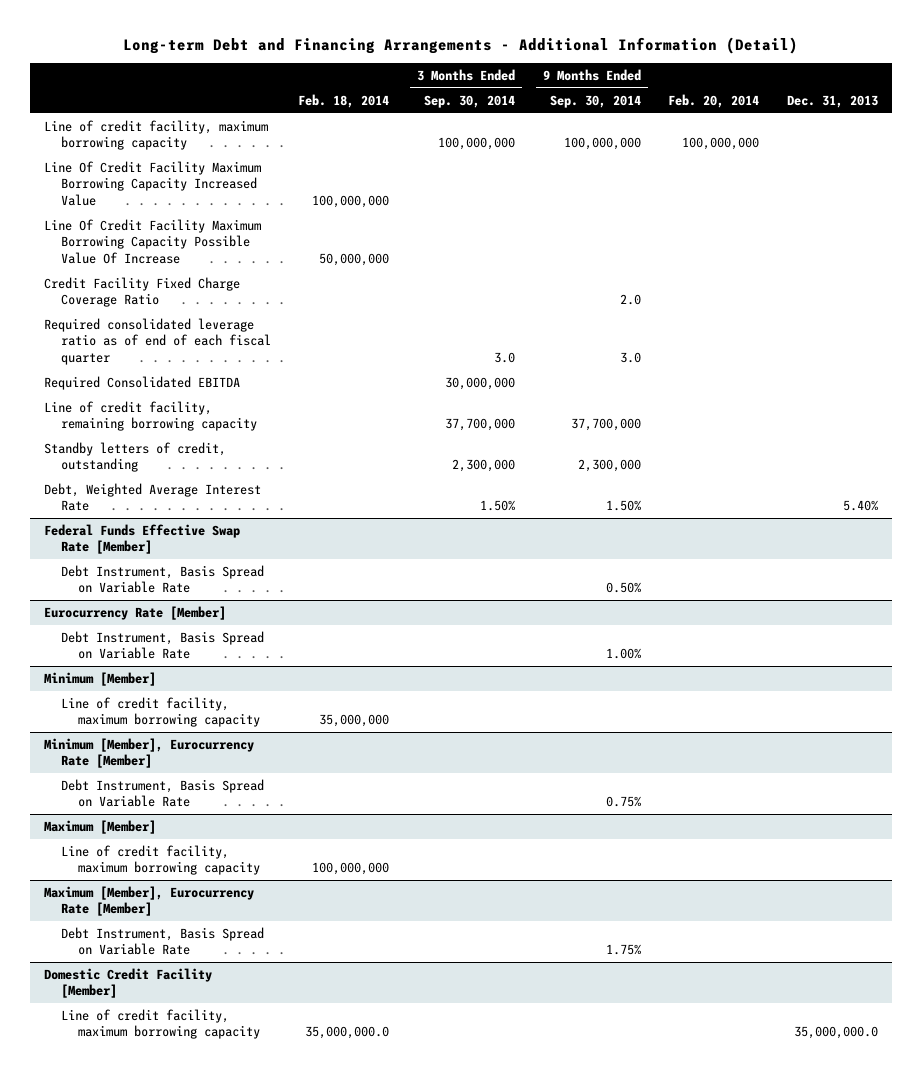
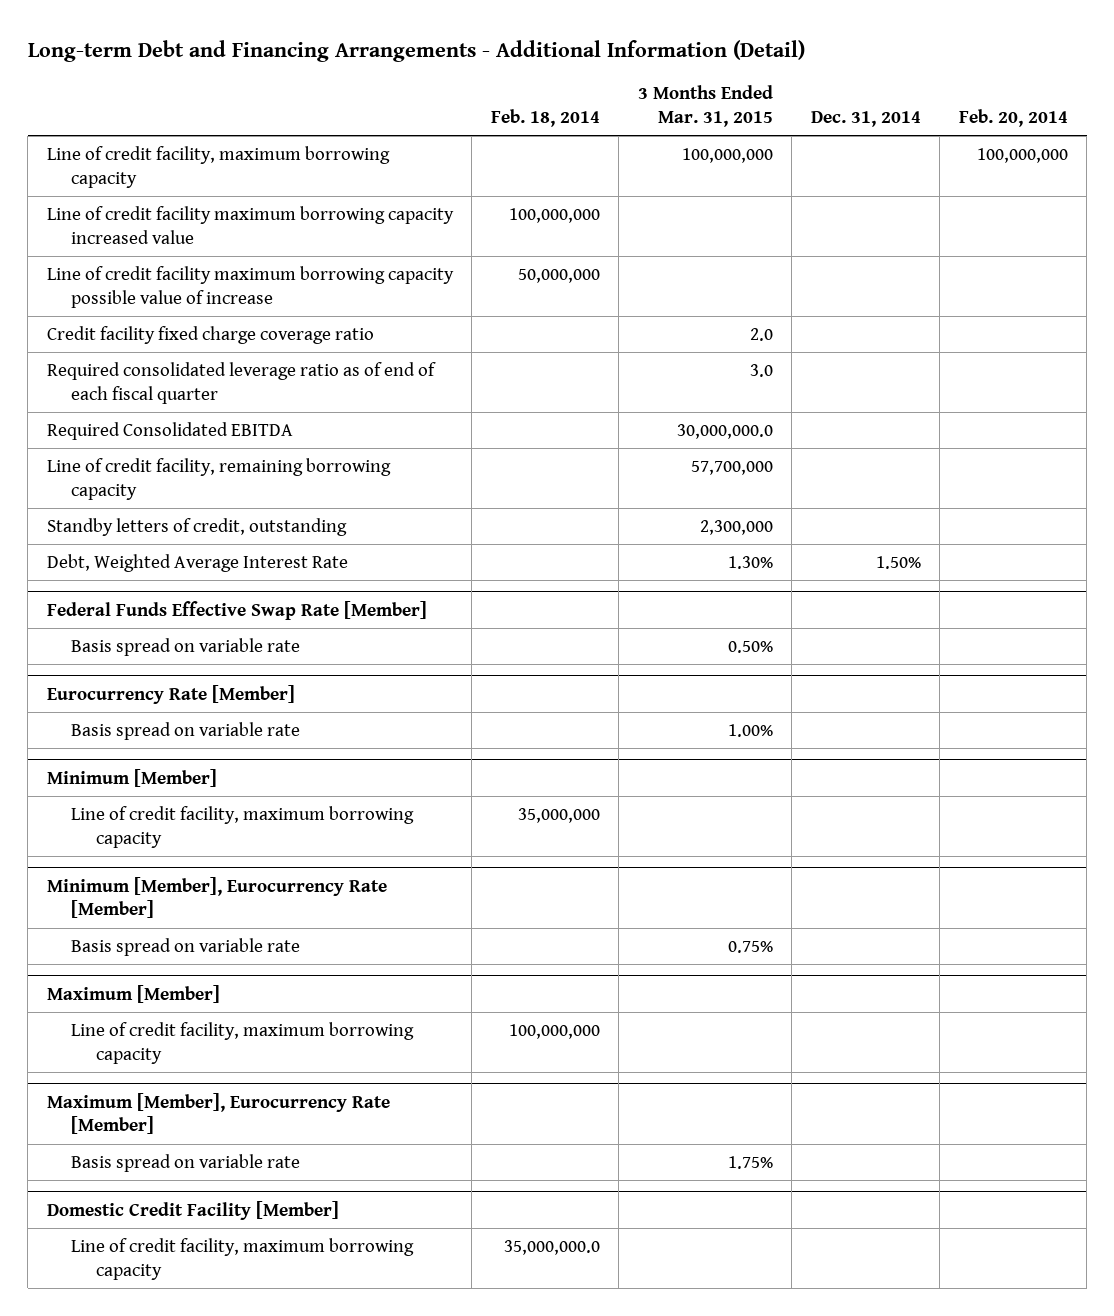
- | Feb. 18, 2014 | 3 Months Ended Sep. 30, 2014 | 9 Months Ended Sep. 30, 2014 | Feb. 20, 2014 | Dec. 31, 2013
+ | Feb. 18, 2014 | 3 Months Ended Mar. 31, 2015 | Dec. 31, 2014 | Feb. 20, 2014
- Line Of Credit Facility Maximum Borrowing Capacity Increased Value | 100,000,000 | | | |
- Line Of Credit Facility Maximum Borrowing Capacity Possible Value Of Increase | 50,000,000 | | | |
- Credit Facility Fixed Charge Coverage Ratio | | | 2.0 | |
+ Line of credit facility maximum borrowing capacity increased value | 100,000,000 | | |
+ Line of credit facility maximum borrowing capacity possible value of increase | 50,000,000 | | |
+ Credit facility fixed charge coverage ratio | | 2.0 | |
@ Federal Funds Effective Swap Rate [Member]
- Debt Instrument, Basis Spread on Variable Rate | | | 0.50% | |
+ Basis spread on variable rate | | 0.50% | |
@ Eurocurrency Rate [Member]
- Debt Instrument, Basis Spread on Variable Rate | | | 1.00% | |
+ Basis spread on variable rate | | 1.00% | |
@ Minimum [Member], Eurocurrency Rate [Member]
- Debt Instrument, Basis Spread on Variable Rate | | | 0.75% | |
+ Basis spread on variable rate | | 0.75% | |
@ Maximum [Member], Eurocurrency Rate [Member]
- Debt Instrument, Basis Spread on Variable Rate | | | 1.75% | |
+ Basis spread on variable rate | | 1.75% | |

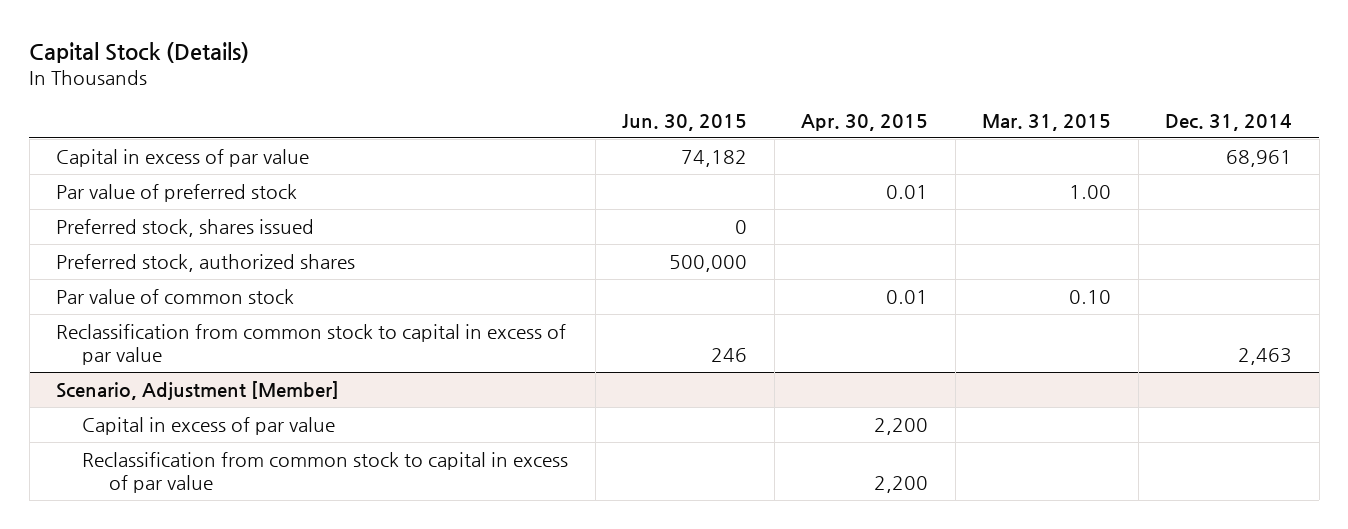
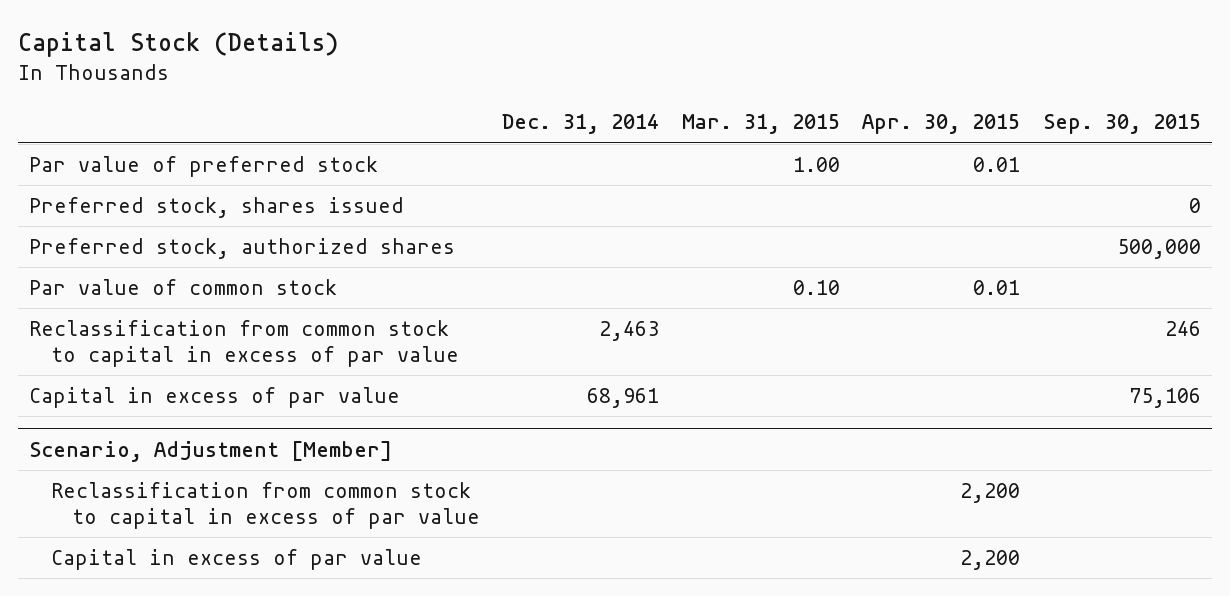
- | Jun. 30, 2015 | Apr. 30, 2015 | Mar. 31, 2015 | Dec. 31, 2014
+ | Dec. 31, 2014 | Mar. 31, 2015 | Apr. 30, 2015 | Sep. 30, 2015
moved down: Capital in excess of par value | 68,961 | | | 75,106
@ Scenario, Adjustment [Member]
moved down: Capital in excess of par value | | | 2,200 |

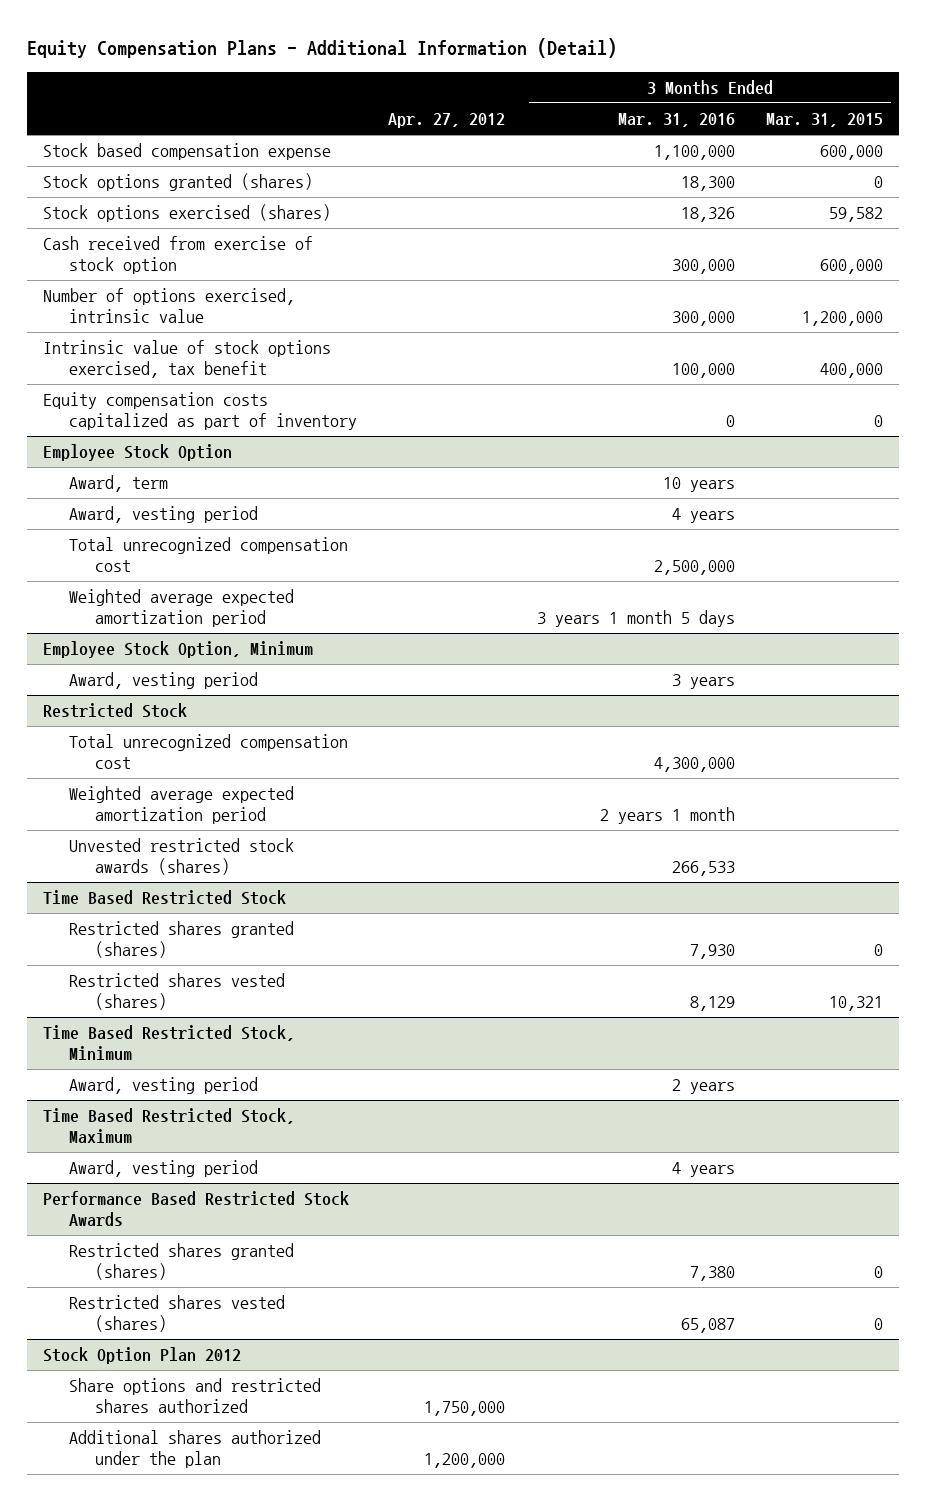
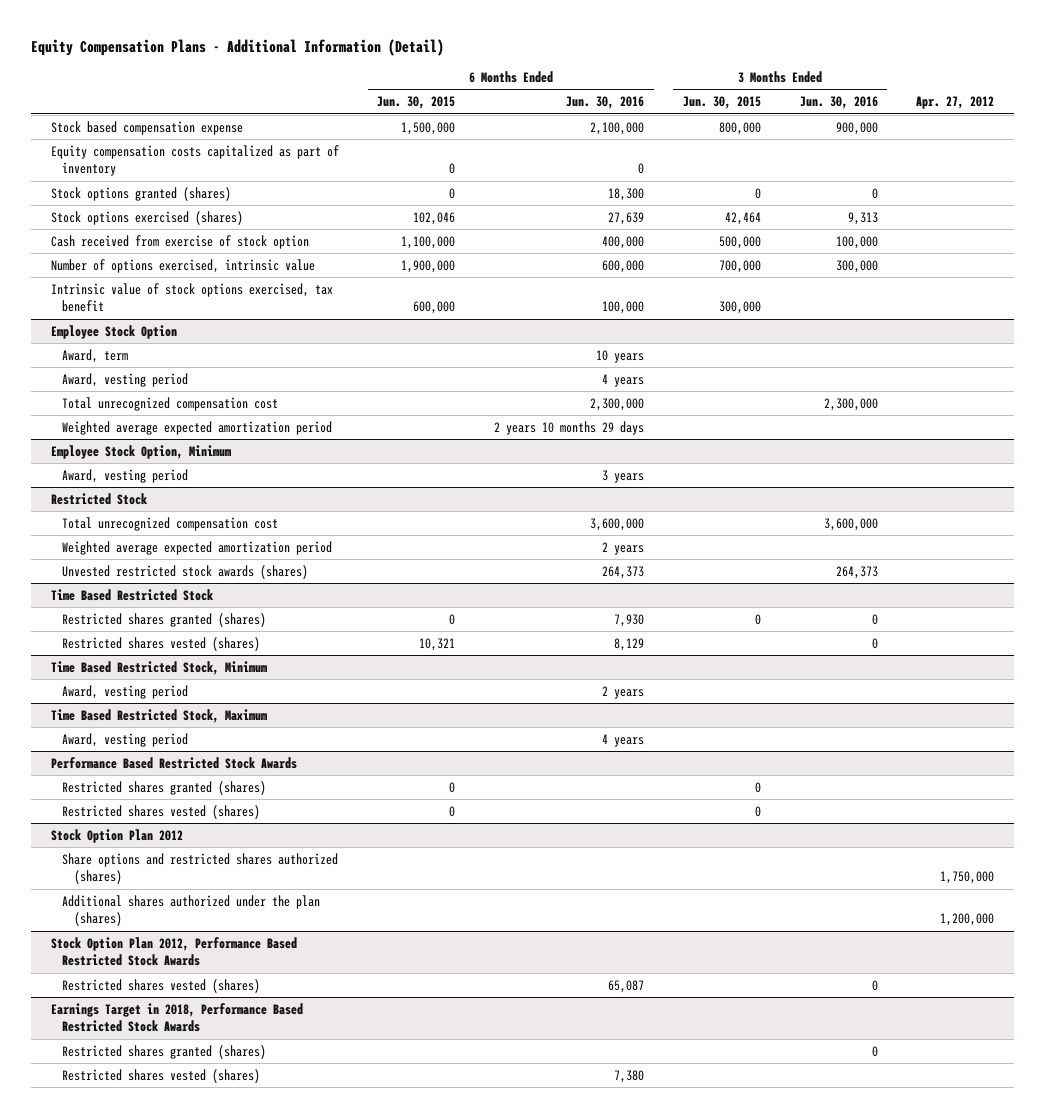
- | Apr. 27, 2012 | 3 Months Ended Mar. 31, 2016 | 3 Months Ended Mar. 31, 2015
+ | 6 Months Ended Jun. 30, 2015 | 6 Months Ended Jun. 30, 2016 | 3 Months Ended Jun. 30, 2015 | 3 Months Ended Jun. 30, 2016 | Apr. 27, 2012
moved up: Equity compensation costs capitalized as part of inventory | 0 | 0 | | |
@ Stock Option Plan 2012
- Share options and restricted shares authorized | 1,750,000 | |
- Additional shares authorized under the plan | 1,200,000 | |
+ Share options and restricted shares authorized (shares) | | | | | 1,750,000
+ Additional shares authorized under the plan (shares) | | | | | 1,200,000
+ Stock Option Plan 2012, Performance Based Restricted Stock Awards
+ Restricted shares vested (shares) | | 65,087 | | 0 |
+ Earnings Target in 2018, Performance Based Restricted Stock Awards
+ Restricted shares granted (shares) | | | | 0 |
+ Restricted shares vested (shares) | | 7,380 | | |

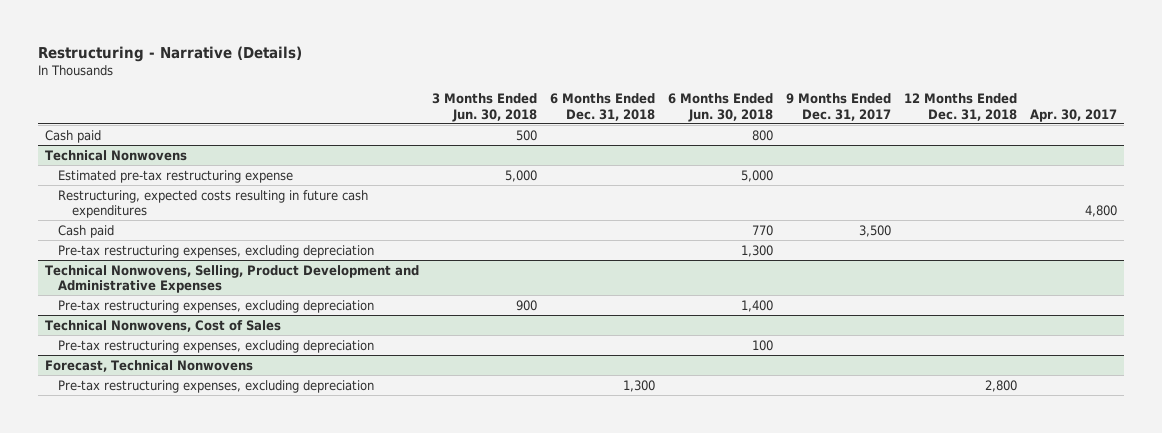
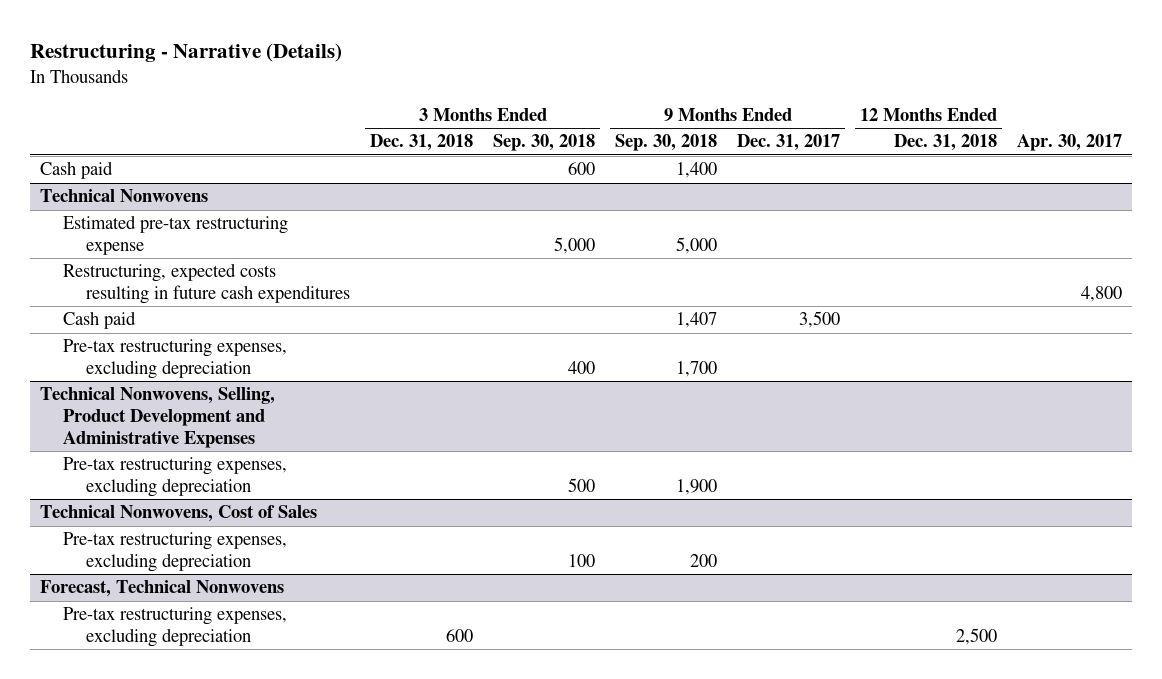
- | 3 Months Ended Jun. 30, 2018 | 6 Months Ended Dec. 31, 2018 | 6 Months Ended Jun. 30, 2018 | 9 Months Ended Dec. 31, 2017 | 12 Months Ended Dec. 31, 2018 | Apr. 30, 2017
+ | 3 Months Ended Dec. 31, 2018 | 3 Months Ended Sep. 30, 2018 | 9 Months Ended Sep. 30, 2018 | 9 Months Ended Dec. 31, 2017 | 12 Months Ended Dec. 31, 2018 | Apr. 30, 2017
@ Forecast, Technical Nonwovens
- Pre-tax restructuring expenses, excluding depreciation | | 1,300 | | | 2,800 |
+ Pre-tax restructuring expenses, excluding depreciation | 600 | | | | 2,500 |

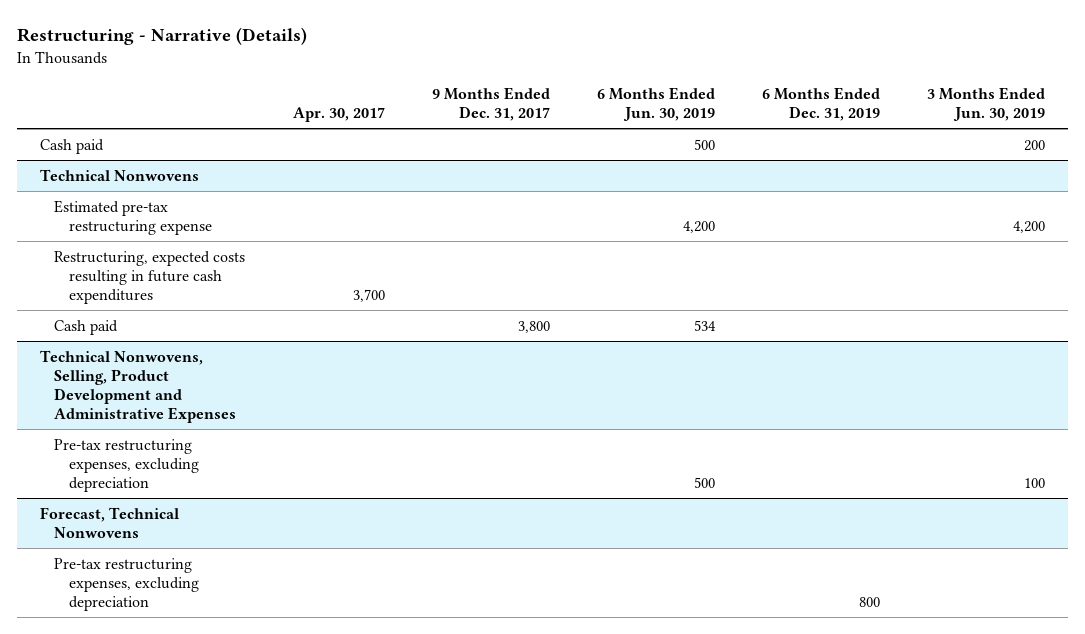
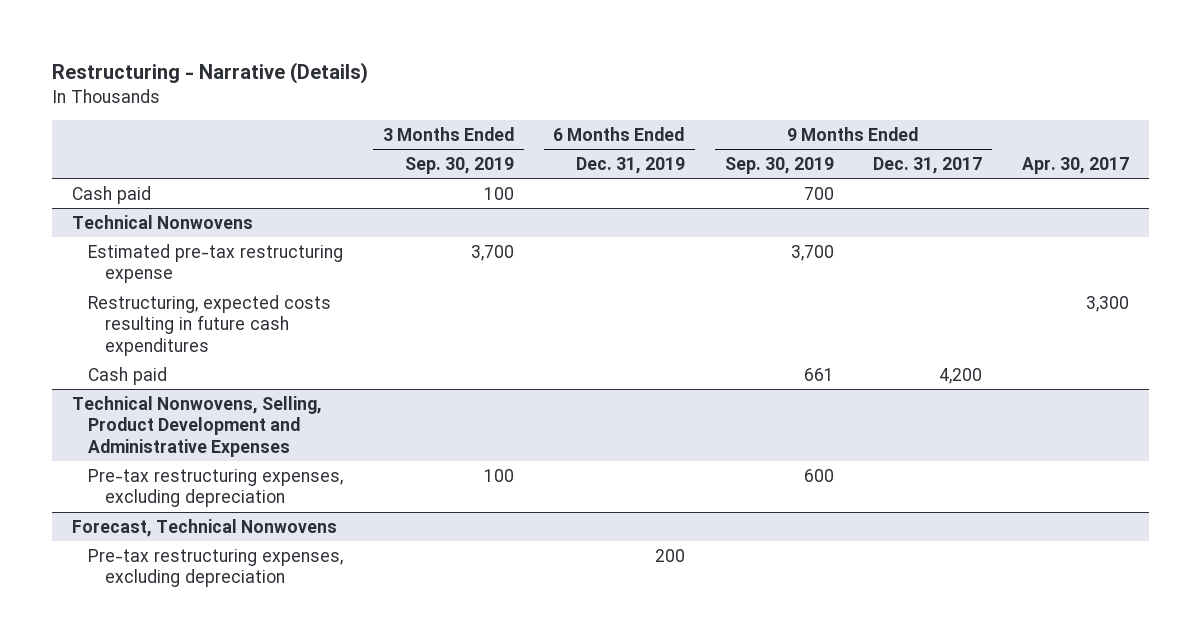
- | Apr. 30, 2017 | 9 Months Ended Dec. 31, 2017 | 6 Months Ended Jun. 30, 2019 | 6 Months Ended Dec. 31, 2019 | 3 Months Ended Jun. 30, 2019
+ | 3 Months Ended Sep. 30, 2019 | 6 Months Ended Dec. 31, 2019 | 9 Months Ended Sep. 30, 2019 | 9 Months Ended Dec. 31, 2017 | Apr. 30, 2017
@ Technical Nonwovens
- Restructuring, expected costs resulting in future cash expenditures | 3,700 | | | |
- Cash paid | | 3,800 | 534 | |
+ Restructuring, expected costs resulting in future cash expenditures | | | | | 3,300
+ Cash paid | | | 661 | 4,200 |
@ Forecast, Technical Nonwovens
- Pre-tax restructuring expenses, excluding depreciation | | | | 800 |
+ Pre-tax restructuring expenses, excluding depreciation | | 200 | | |

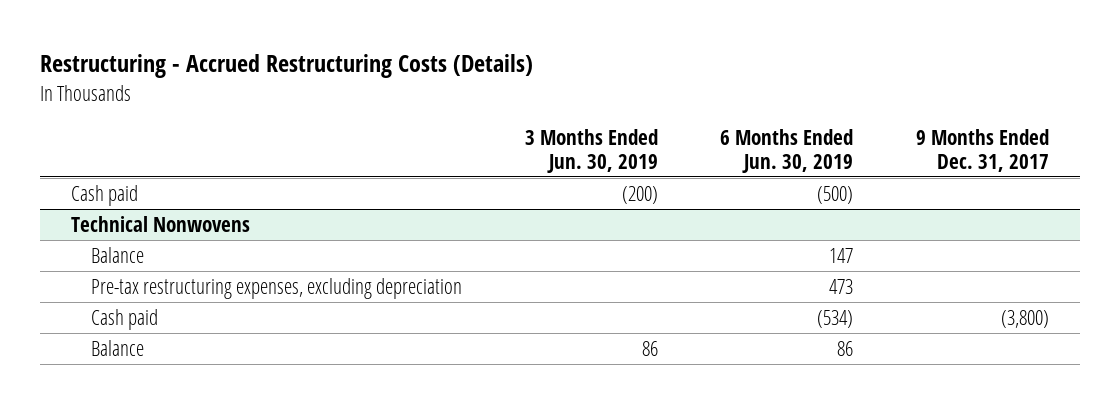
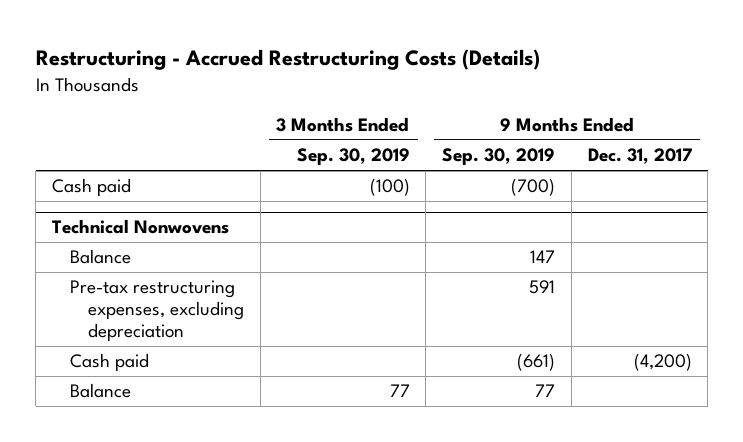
- | 3 Months Ended Jun. 30, 2019 | 6 Months Ended Jun. 30, 2019 | 9 Months Ended Dec. 31, 2017
+ | 3 Months Ended Sep. 30, 2019 | 9 Months Ended Sep. 30, 2019 | 9 Months Ended Dec. 31, 2017
@ Technical Nonwovens
- Cash paid | | (534) | (3,800)
+ Cash paid | | (661) | (4,200)

